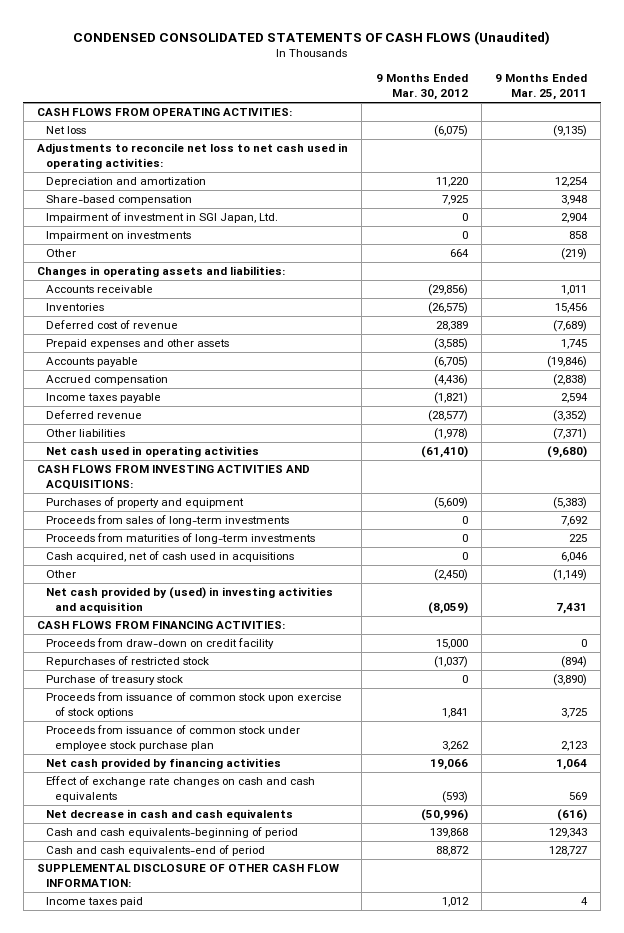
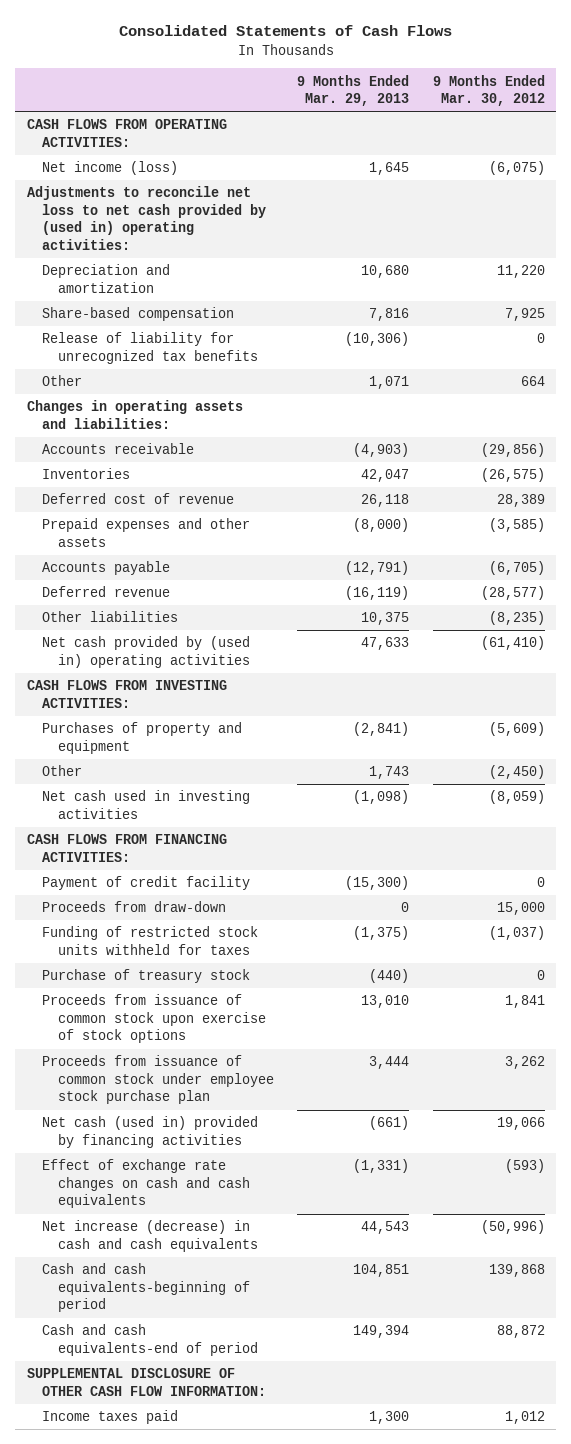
- CONDENSED CONSOLIDATED STATEMENTS OF CASH FLOWS (Unaudited)
+ Consolidated Statements of Cash Flows
- | 9 Months Ended Mar. 30, 2012 | 9 Months Ended Mar. 25, 2011
+ | 9 Months Ended Mar. 29, 2013 | 9 Months Ended Mar. 30, 2012
- Net loss | (6,075) | (9,135)
- Adjustments to reconcile net loss to net cash used in operating activities:
+ Net income (loss) | 1,645 | (6,075)
+ Adjustments to reconcile net loss to net cash provided by (used in) operating activities:
- Impairment of investment in SGI Japan, Ltd. | 0 | 2,904
- Impairment on investments | 0 | 858
+ Release of liability for unrecognized tax benefits | (10,306) | 0
- Accrued compensation | (4,436) | (2,838)
- Income taxes payable | (1,821) | 2,594
- Other liabilities | (1,978) | (7,371)
- Net cash used in operating activities | (61,410) | (9,680)
- CASH FLOWS FROM INVESTING ACTIVITIES AND ACQUISITIONS:
+ Other liabilities | 10,375 | (8,235)
+ Net cash provided by (used in) operating activities | 47,633 | (61,410)
+ CASH FLOWS FROM INVESTING ACTIVITIES:
- Proceeds from sales of long-term investments | 0 | 7,692
- Proceeds from maturities of long-term investments | 0 | 225
- Cash acquired, net of cash used in acquisitions | 0 | 6,046
- Net cash provided by (used) in investing activities and acquisition | (8,059) | 7,431
+ Net cash used in investing activities | (1,098) | (8,059)
- Proceeds from draw-down on credit facility | 15,000 | 0
- Repurchases of restricted stock | (1,037) | (894)
+ Payment of credit facility | (15,300) | 0
+ Proceeds from draw-down | 0 | 15,000
+ Funding of restricted stock units withheld for taxes | (1,375) | (1,037)
- Net cash provided by financing activities | 19,066 | 1,064
+ Net cash (used in) provided by financing activities | (661) | 19,066
- Net decrease in cash and cash equivalents | (50,996) | (616)
+ Net increase (decrease) in cash and cash equivalents | 44,543 | (50,996)

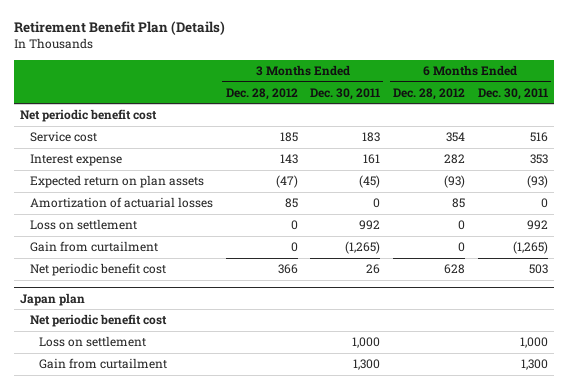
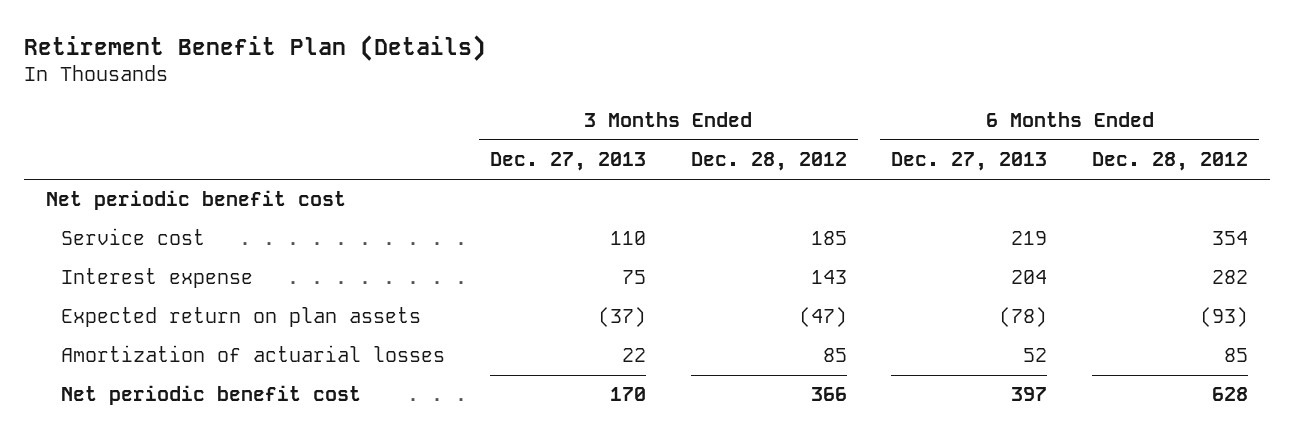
- | 3 Months Ended Dec. 28, 2012 | 3 Months Ended Dec. 30, 2011 | 6 Months Ended Dec. 28, 2012 | 6 Months Ended Dec. 30, 2011
+ | 3 Months Ended Dec. 27, 2013 | 3 Months Ended Dec. 28, 2012 | 6 Months Ended Dec. 27, 2013 | 6 Months Ended Dec. 28, 2012
- Loss on settlement | 0 | 992 | 0 | 992
- Gain from curtailment | 0 | (1,265) | 0 | (1,265)
- Japan plan
- Net periodic benefit cost
- Loss on settlement | | 1,000 | | 1,000
- Gain from curtailment | | 1,300 | | 1,300

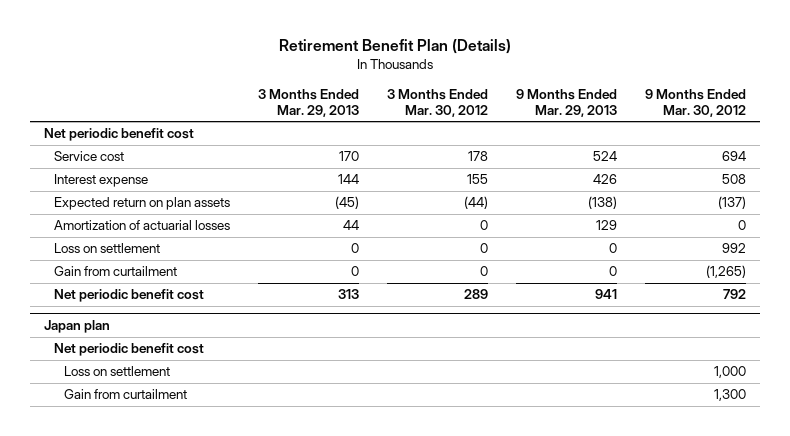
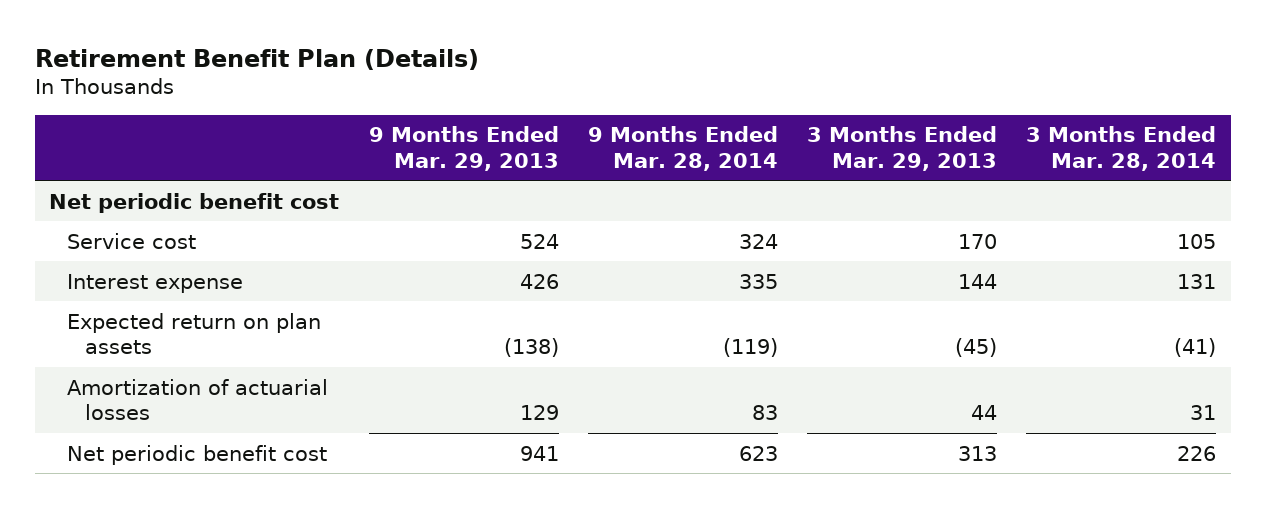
- | 3 Months Ended Mar. 29, 2013 | 3 Months Ended Mar. 30, 2012 | 9 Months Ended Mar. 29, 2013 | 9 Months Ended Mar. 30, 2012
+ | 9 Months Ended Mar. 29, 2013 | 9 Months Ended Mar. 28, 2014 | 3 Months Ended Mar. 29, 2013 | 3 Months Ended Mar. 28, 2014
- Loss on settlement | 0 | 0 | 0 | 992
- Gain from curtailment | 0 | 0 | 0 | (1,265)
- Japan plan
- Net periodic benefit cost
- Loss on settlement | | | | 1,000
- Gain from curtailment | | | | 1,300

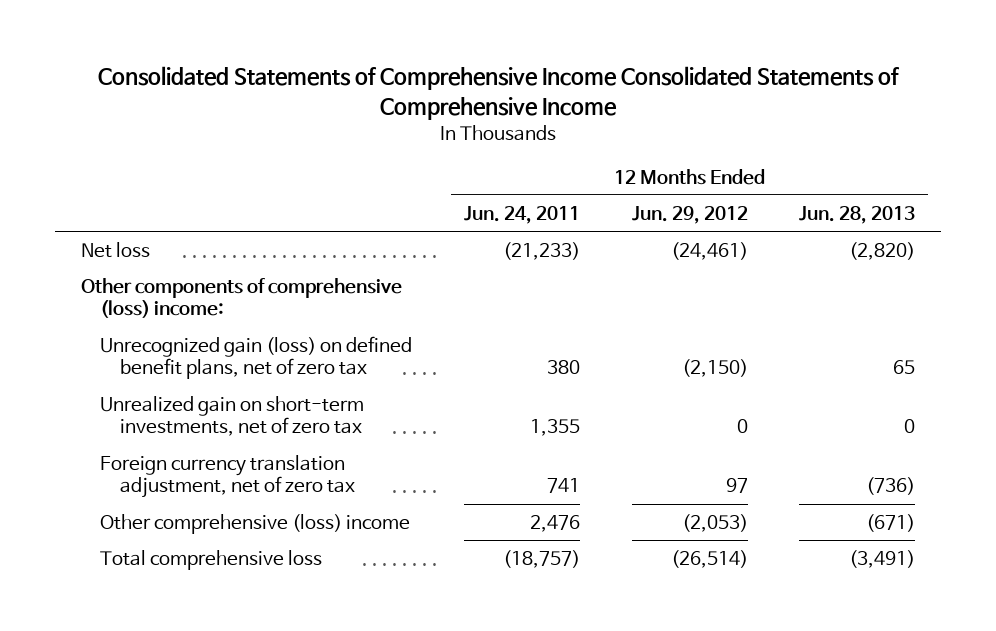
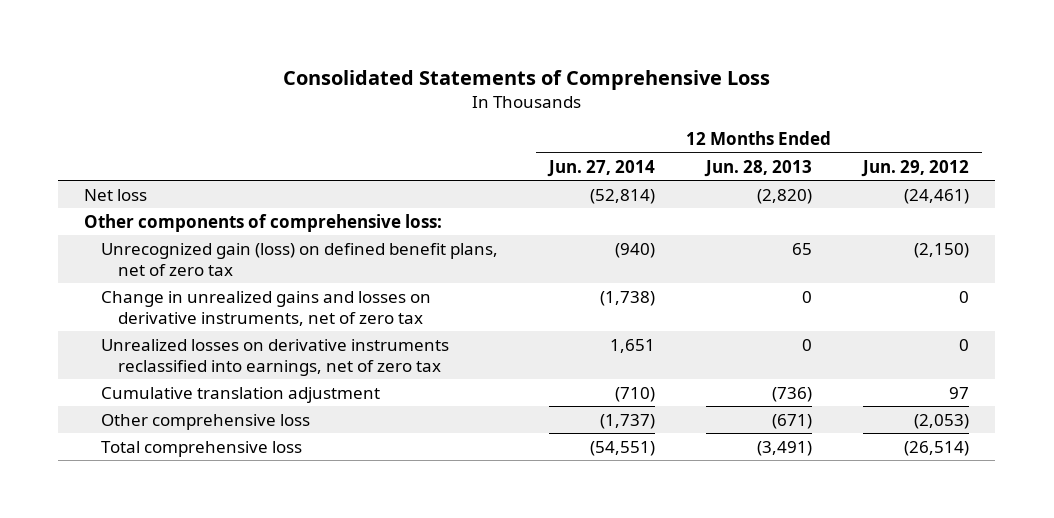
- Consolidated Statements of Comprehensive Income Consolidated Statements of Comprehensive Income
+ Consolidated Statements of Comprehensive Loss
- | 12 Months Ended Jun. 24, 2011 | 12 Months Ended Jun. 29, 2012 | 12 Months Ended Jun. 28, 2013
+ | 12 Months Ended Jun. 27, 2014 | 12 Months Ended Jun. 28, 2013 | 12 Months Ended Jun. 29, 2012
- Other components of comprehensive (loss) income:
+ Other components of comprehensive loss:
- Unrealized gain on short-term investments, net of zero tax | 1,355 | 0 | 0
- Foreign currency translation adjustment, net of zero tax | 741 | 97 | (736)
- Other comprehensive (loss) income | 2,476 | (2,053) | (671)
+ Change in unrealized gains and losses on derivative instruments, net of zero tax | (1,738) | 0 | 0
+ Unrealized losses on derivative instruments reclassified into earnings, net of zero tax | 1,651 | 0 | 0
+ Cumulative translation adjustment | (710) | (736) | 97
+ Other comprehensive loss | (1,737) | (671) | (2,053)

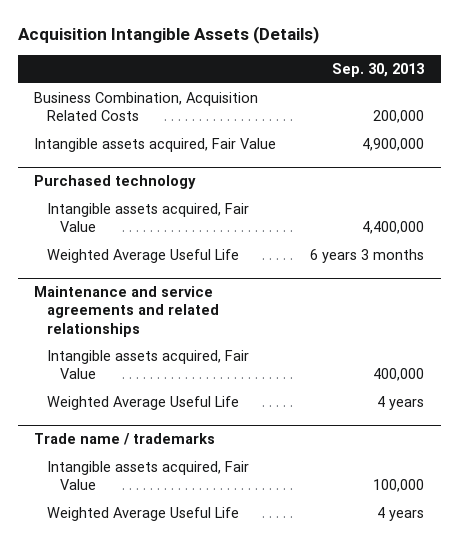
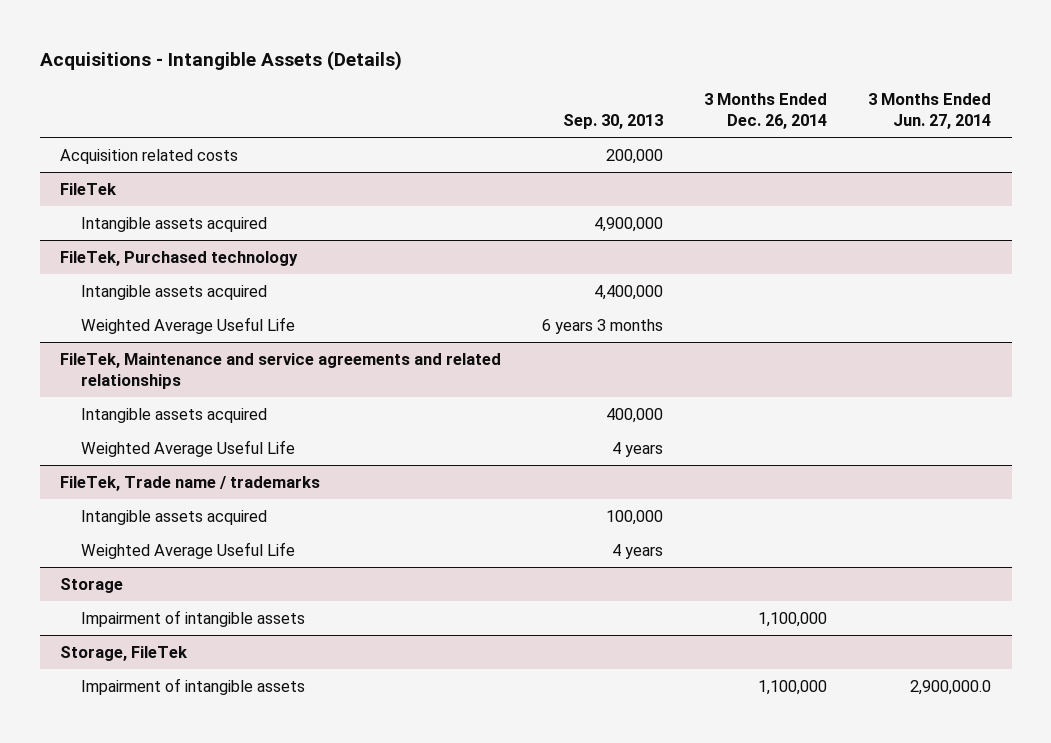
- Acquisition Intangible Assets (Details)
+ Acquisitions - Intangible Assets (Details)
- | Sep. 30, 2013
+ | Sep. 30, 2013 | 3 Months Ended Dec. 26, 2014 | 3 Months Ended Jun. 27, 2014
- Business Combination, Acquisition Related Costs | 200,000
- Intangible assets acquired, Fair Value | 4,900,000
- Purchased technology
- Intangible assets acquired, Fair Value | 4,400,000
+ Acquisition related costs | 200,000 | |
+ FileTek
+ Intangible assets acquired | 4,900,000 | |
+ FileTek, Purchased technology
+ Intangible assets acquired | 4,400,000 | |
- Maintenance and service agreements and related relationships
- Intangible assets acquired, Fair Value | 400,000
+ FileTek, Maintenance and service agreements and related relationships
+ Intangible assets acquired | 400,000 | |
- Trade name / trademarks
- Intangible assets acquired, Fair Value | 100,000
+ FileTek, Trade name / trademarks
+ Intangible assets acquired | 100,000 | |
+ Storage
+ Impairment of intangible assets | | 1,100,000 |
+ Storage, FileTek
+ Impairment of intangible assets | | 1,100,000 | 2,900,000.0

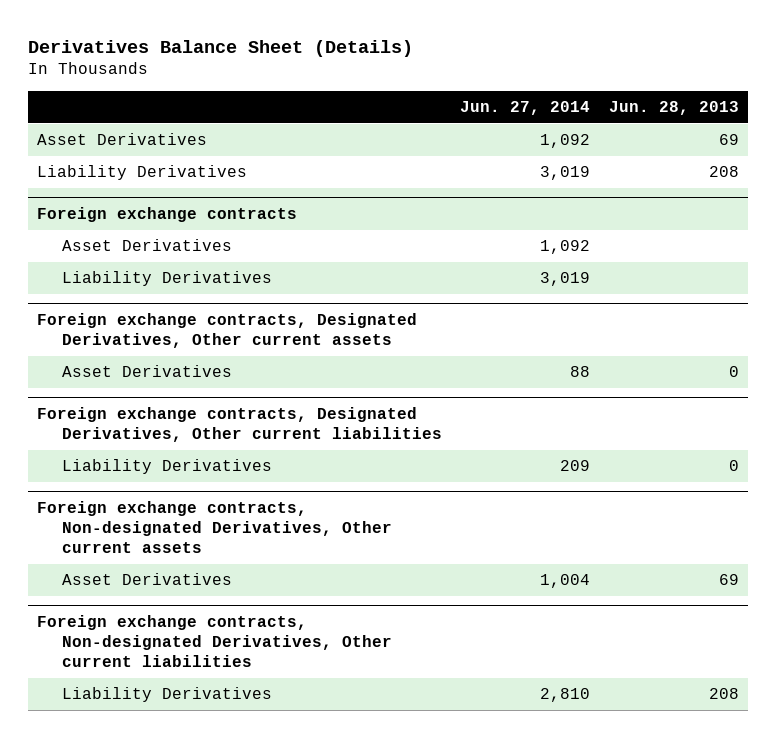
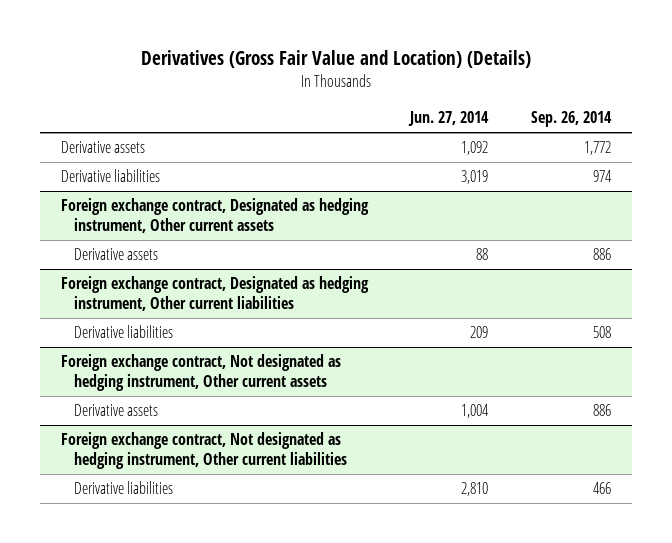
- Derivatives Balance Sheet (Details)
+ Derivatives (Gross Fair Value and Location) (Details)
- | Jun. 27, 2014 | Jun. 28, 2013
+ | Jun. 27, 2014 | Sep. 26, 2014
- Asset Derivatives | 1,092 | 69
- Liability Derivatives | 3,019 | 208
- Foreign exchange contracts
- Asset Derivatives | 1,092 |
- Liability Derivatives | 3,019 |
- Foreign exchange contracts, Designated Derivatives, Other current assets
- Asset Derivatives | 88 | 0
- Foreign exchange contracts, Designated Derivatives, Other current liabilities
- Liability Derivatives | 209 | 0
- Foreign exchange contracts, Non-designated Derivatives, Other current assets
- Asset Derivatives | 1,004 | 69
- Foreign exchange contracts, Non-designated Derivatives, Other current liabilities
- Liability Derivatives | 2,810 | 208
+ Derivative assets | 1,092 | 1,772
+ Derivative liabilities | 3,019 | 974
+ Foreign exchange contract, Designated as hedging instrument, Other current assets
+ Derivative assets | 88 | 886
+ Foreign exchange contract, Designated as hedging instrument, Other current liabilities
+ Derivative liabilities | 209 | 508
+ Foreign exchange contract, Not designated as hedging instrument, Other current assets
+ Derivative assets | 1,004 | 886
+ Foreign exchange contract, Not designated as hedging instrument, Other current liabilities
+ Derivative liabilities | 2,810 | 466

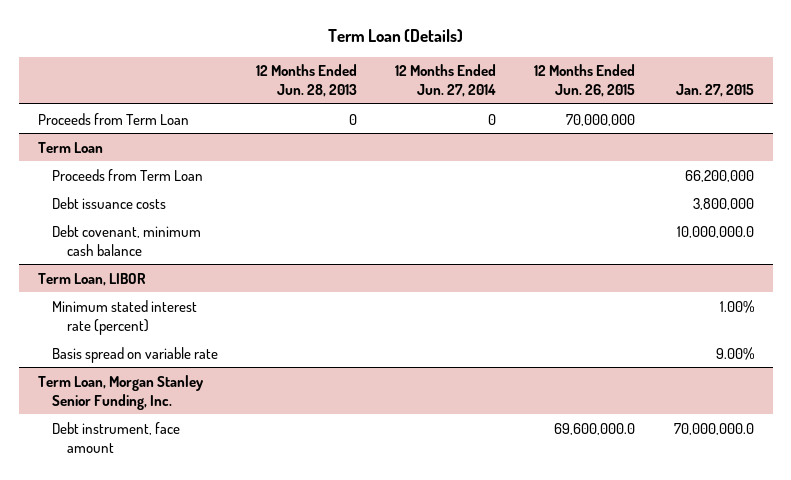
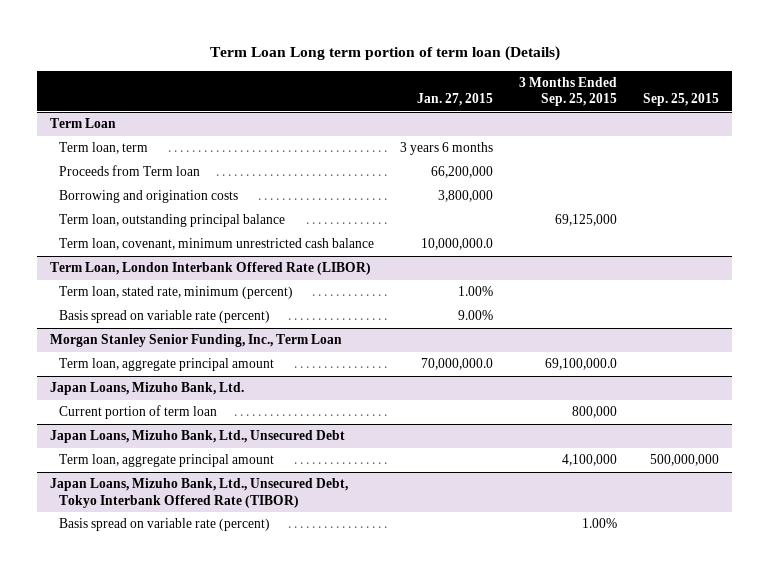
- Term Loan (Details)
+ Term Loan Long term portion of term loan (Details)
- | 12 Months Ended Jun. 28, 2013 | 12 Months Ended Jun. 27, 2014 | 12 Months Ended Jun. 26, 2015 | Jan. 27, 2015
+ | Jan. 27, 2015 | 3 Months Ended Sep. 25, 2015 | Sep. 25, 2015
- Proceeds from Term Loan | 0 | 0 | 70,000,000 |
@ Term Loan
- Proceeds from Term Loan | | | | 66,200,000
- Debt issuance costs | | | | 3,800,000
- Debt covenant, minimum cash balance | | | | 10,000,000.0
- Term Loan, LIBOR
- Minimum stated interest rate (percent) | | | | 1.00%
- Basis spread on variable rate | | | | 9.00%
- Term Loan, Morgan Stanley Senior Funding, Inc.
- Debt instrument, face amount | | | 69,600,000.0 | 70,000,000.0
@ Term Loan
+ Term loan, term | 3 years 6 months | |
+ Proceeds from Term loan | 66,200,000 | |
+ Borrowing and origination costs | 3,800,000 | |
+ Term loan, outstanding principal balance | | 69,125,000 |
+ Term loan, covenant, minimum unrestricted cash balance | 10,000,000.0 | |
+ Term Loan, London Interbank Offered Rate (LIBOR)
+ Term loan, stated rate, minimum (percent) | 1.00% | |
+ Basis spread on variable rate (percent) | 9.00% | |
+ Morgan Stanley Senior Funding, Inc., Term Loan
+ Term loan, aggregate principal amount | 70,000,000.0 | 69,100,000.0 |
+ Japan Loans, Mizuho Bank, Ltd.
+ Current portion of term loan | | 800,000 |
+ Japan Loans, Mizuho Bank, Ltd., Unsecured Debt
+ Term loan, aggregate principal amount | | 4,100,000 | 500,000,000
+ Japan Loans, Mizuho Bank, Ltd., Unsecured Debt, Tokyo Interbank Offered Rate (TIBOR)
+ Basis spread on variable rate (percent) | | 1.00% |

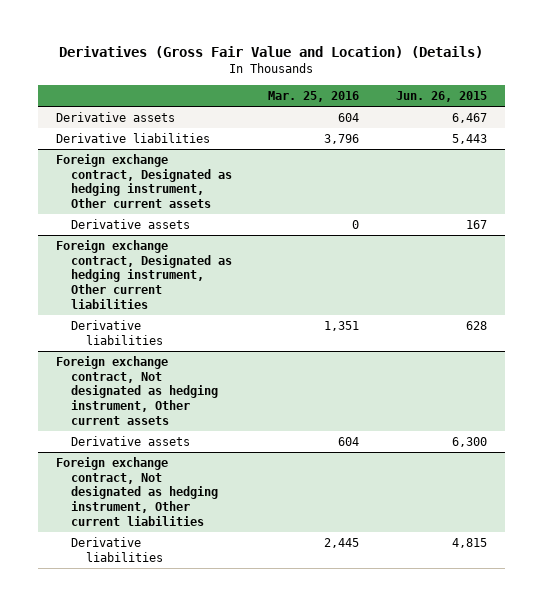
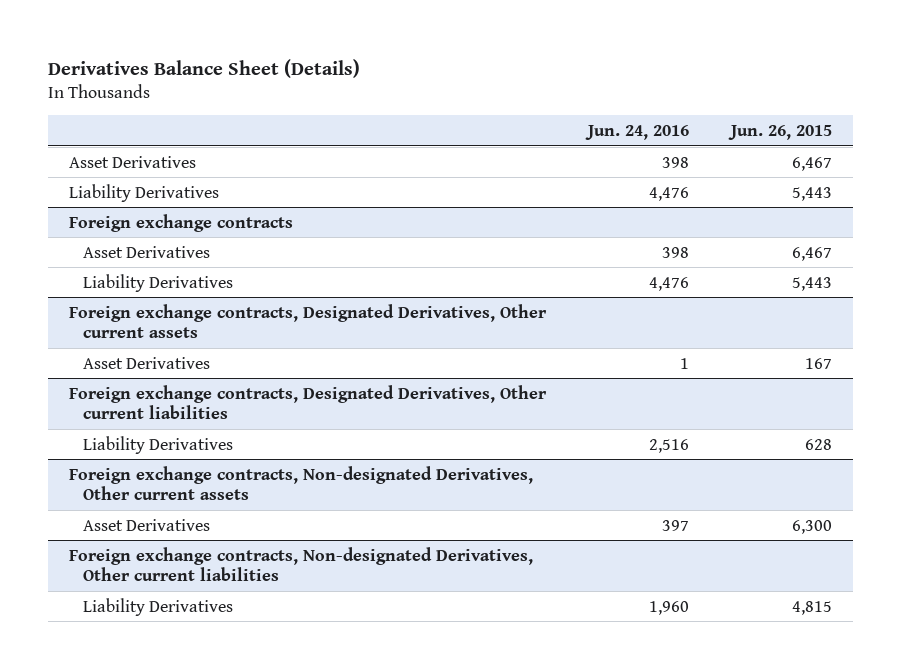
- Derivatives (Gross Fair Value and Location) (Details)
+ Derivatives Balance Sheet (Details)
- | Mar. 25, 2016 | Jun. 26, 2015
+ | Jun. 24, 2016 | Jun. 26, 2015
- Derivative assets | 604 | 6,467
- Derivative liabilities | 3,796 | 5,443
- Foreign exchange contract, Designated as hedging instrument, Other current assets
- Derivative assets | 0 | 167
- Foreign exchange contract, Designated as hedging instrument, Other current liabilities
- Derivative liabilities | 1,351 | 628
- Foreign exchange contract, Not designated as hedging instrument, Other current assets
- Derivative assets | 604 | 6,300
- Foreign exchange contract, Not designated as hedging instrument, Other current liabilities
- Derivative liabilities | 2,445 | 4,815
+ Asset Derivatives | 398 | 6,467
+ Liability Derivatives | 4,476 | 5,443
+ Foreign exchange contracts
+ Asset Derivatives | 398 | 6,467
+ Liability Derivatives | 4,476 | 5,443
+ Foreign exchange contracts, Designated Derivatives, Other current assets
+ Asset Derivatives | 1 | 167
+ Foreign exchange contracts, Designated Derivatives, Other current liabilities
+ Liability Derivatives | 2,516 | 628
+ Foreign exchange contracts, Non-designated Derivatives, Other current assets
+ Asset Derivatives | 397 | 6,300
+ Foreign exchange contracts, Non-designated Derivatives, Other current liabilities
+ Liability Derivatives | 1,960 | 4,815

